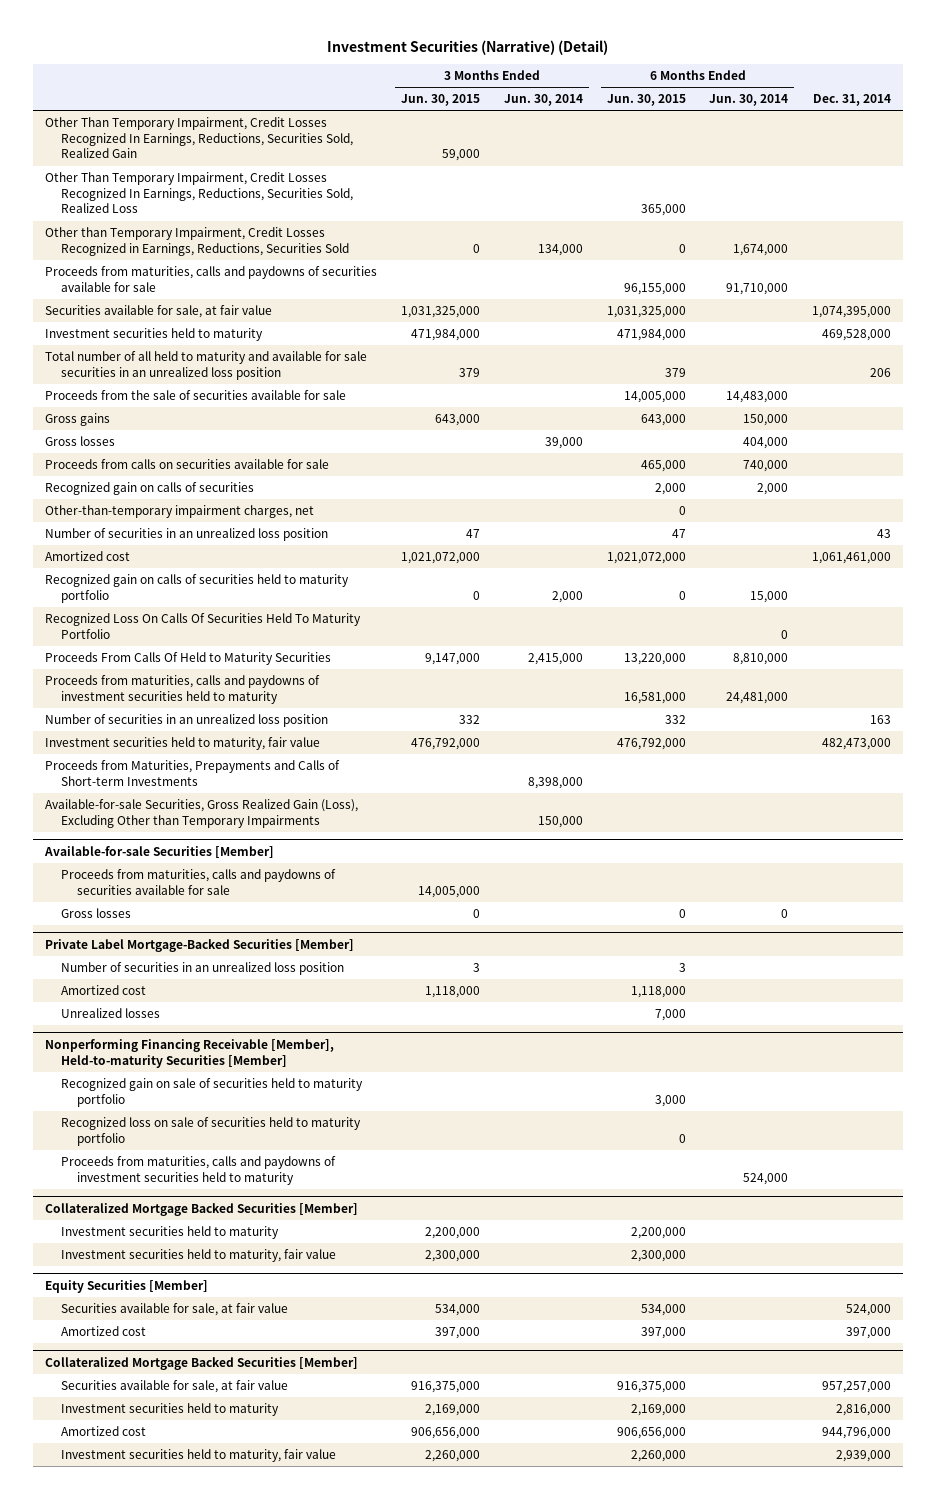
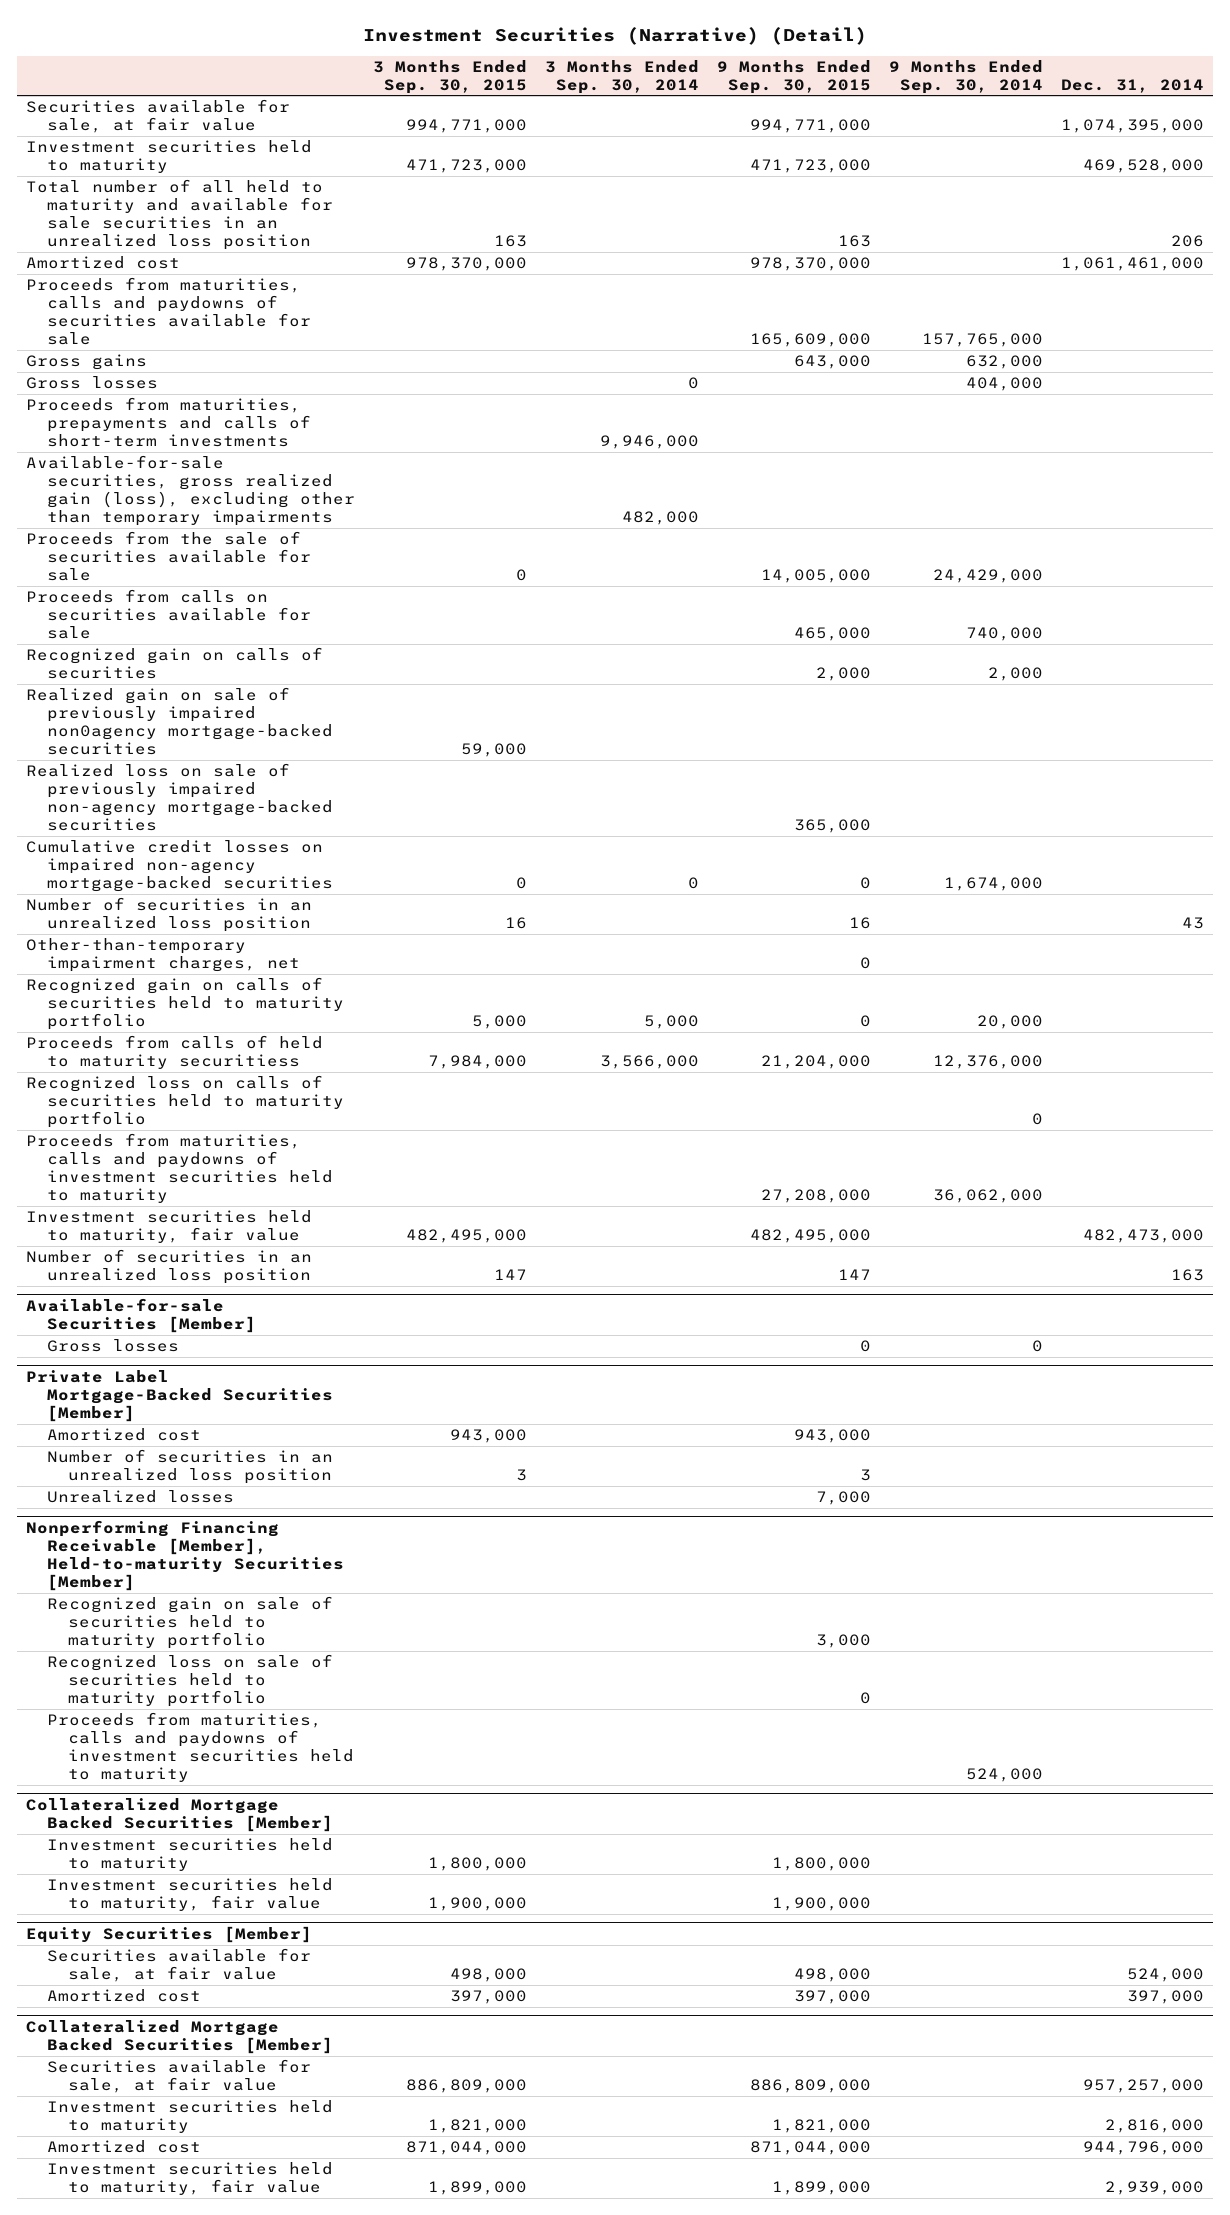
- | 3 Months Ended Jun. 30, 2015 | 3 Months Ended Jun. 30, 2014 | 6 Months Ended Jun. 30, 2015 | 6 Months Ended Jun. 30, 2014 | Dec. 31, 2014
+ | 3 Months Ended Sep. 30, 2015 | 3 Months Ended Sep. 30, 2014 | 9 Months Ended Sep. 30, 2015 | 9 Months Ended Sep. 30, 2014 | Dec. 31, 2014
- Other Than Temporary Impairment, Credit Losses Recognized In Earnings, Reductions, Securities Sold, Realized Gain | 59,000 | | | |
- Other Than Temporary Impairment, Credit Losses Recognized In Earnings, Reductions, Securities Sold, Realized Loss | | | 365,000 | |
- Other than Temporary Impairment, Credit Losses Recognized in Earnings, Reductions, Securities Sold | 0 | 134,000 | 0 | 1,674,000 |
moved up: Amortized cost | 978,370,000 | | 978,370,000 | | 1,061,461,000
moved down: Proceeds from maturities, calls and paydowns of securities available for sale | | | 165,609,000 | 157,765,000 |
+ Proceeds from maturities, prepayments and calls of short-term investments | | 9,946,000 | | |
+ Available-for-sale securities, gross realized gain (loss), excluding other than temporary impairments | | 482,000 | | |
moved down: Proceeds from the sale of securities available for sale | 0 | | 14,005,000 | 24,429,000 |
+ Realized gain on sale of previously impaired non0agency mortgage-backed securities | 59,000 | | | |
+ Realized loss on sale of previously impaired non-agency mortgage-backed securities | | | 365,000 | |
+ Cumulative credit losses on impaired non-agency mortgage-backed securities | 0 | 0 | 0 | 1,674,000 |
moved down: Other-than-temporary impairment charges, net | | | 0 | |
- Recognized Loss On Calls Of Securities Held To Maturity Portfolio | | | | 0 |
- Proceeds From Calls Of Held to Maturity Securities | 9,147,000 | 2,415,000 | 13,220,000 | 8,810,000 |
+ Proceeds from calls of held to maturity securitiess | 7,984,000 | 3,566,000 | 21,204,000 | 12,376,000 |
+ Recognized loss on calls of securities held to maturity portfolio | | | | 0 |
- Proceeds from Maturities, Prepayments and Calls of Short-term Investments | | 8,398,000 | | |
- Available-for-sale Securities, Gross Realized Gain (Loss), Excluding Other than Temporary Impairments | | 150,000 | | |
moved down: Number of securities in an unrealized loss position | 147 | | 147 | | 163
@ Available-for-sale Securities [Member]
- Proceeds from maturities, calls and paydowns of securities available for sale | 14,005,000 | | | |
@ Private Label Mortgage-Backed Securities [Member]
moved down: Number of securities in an unrealized loss position | 3 | | 3 | |

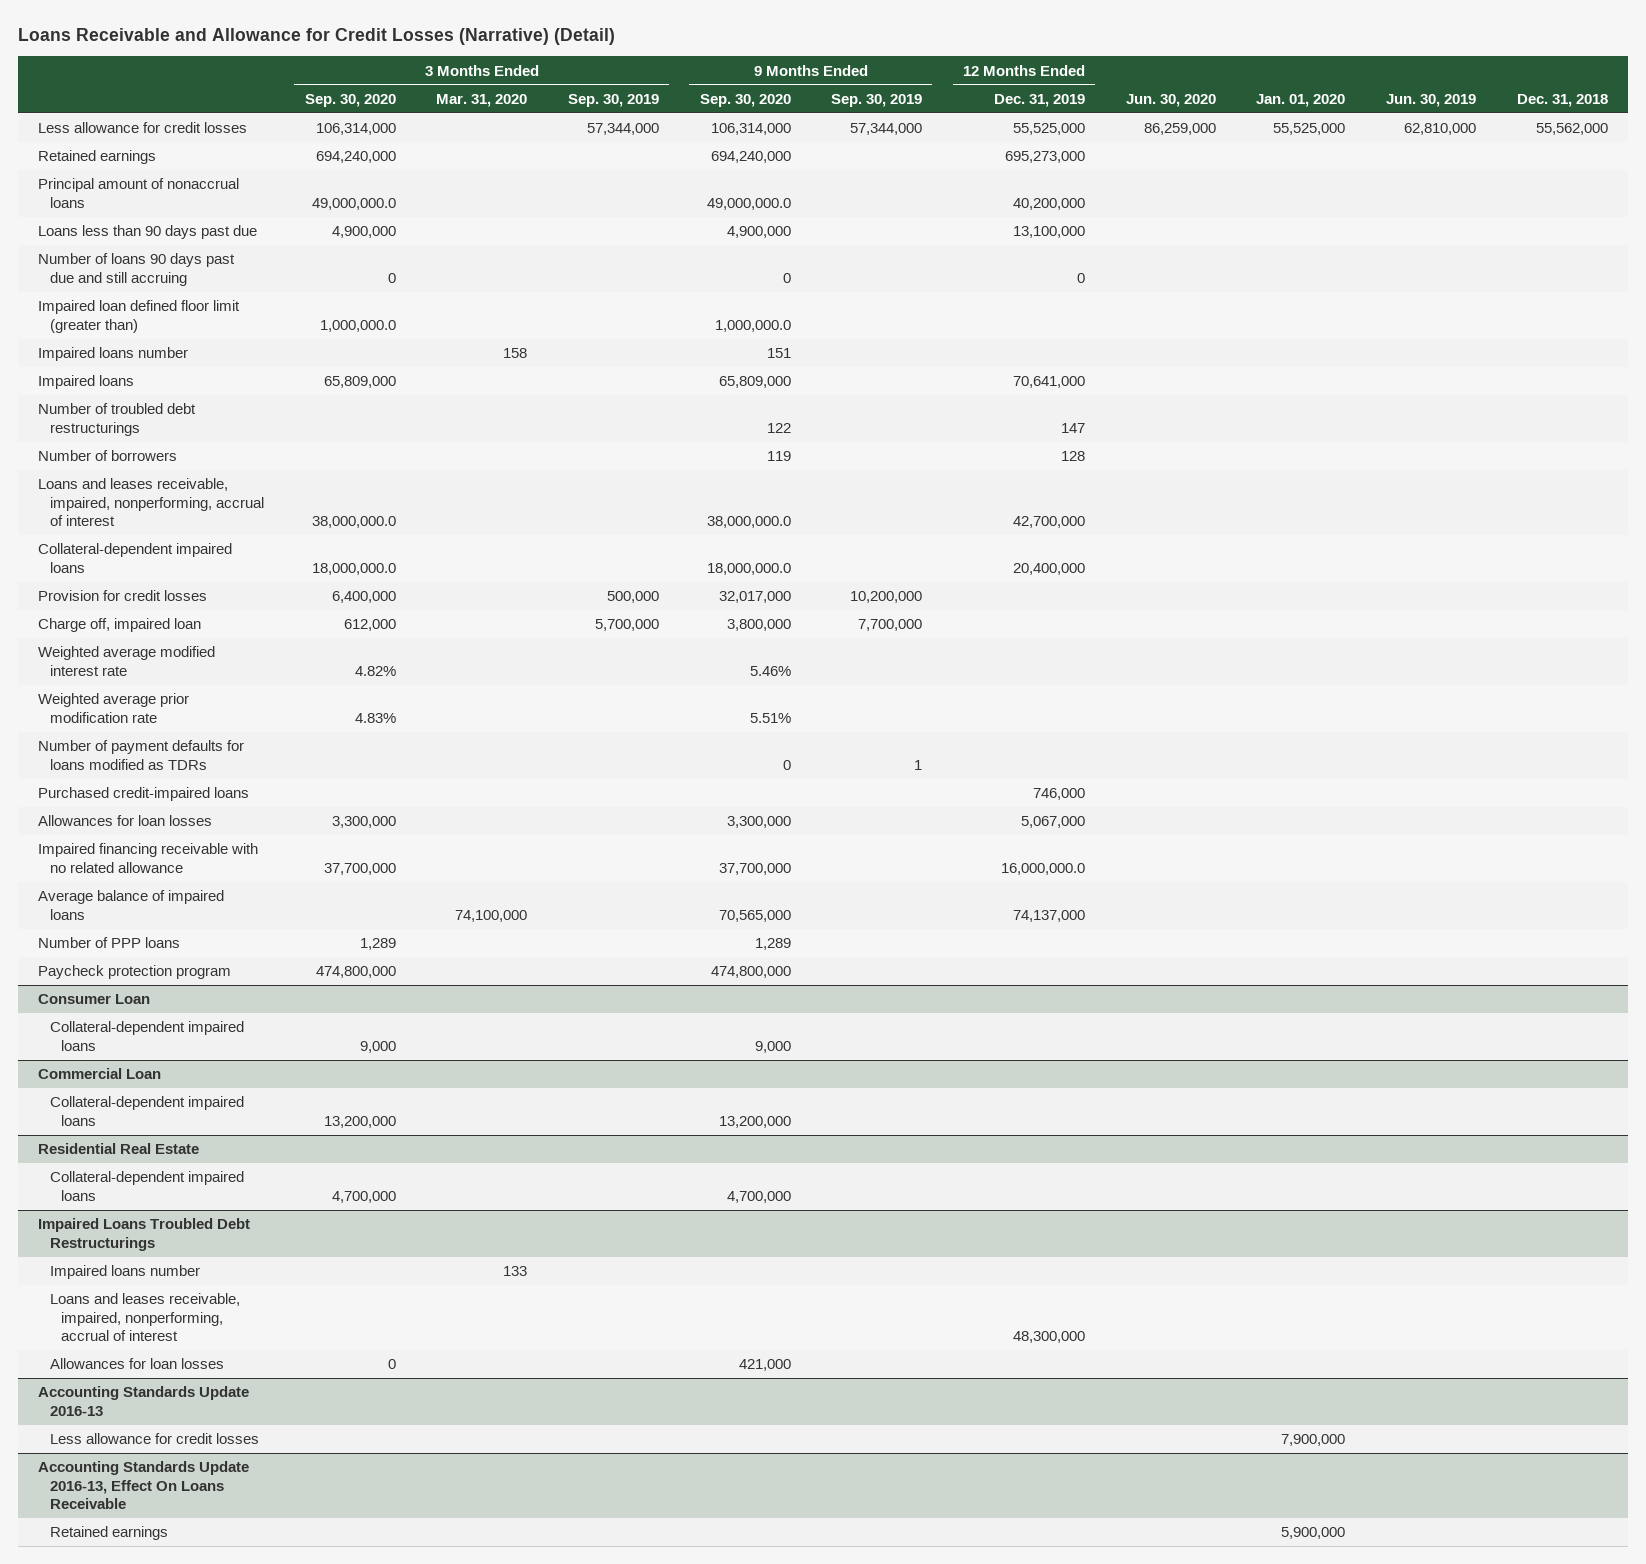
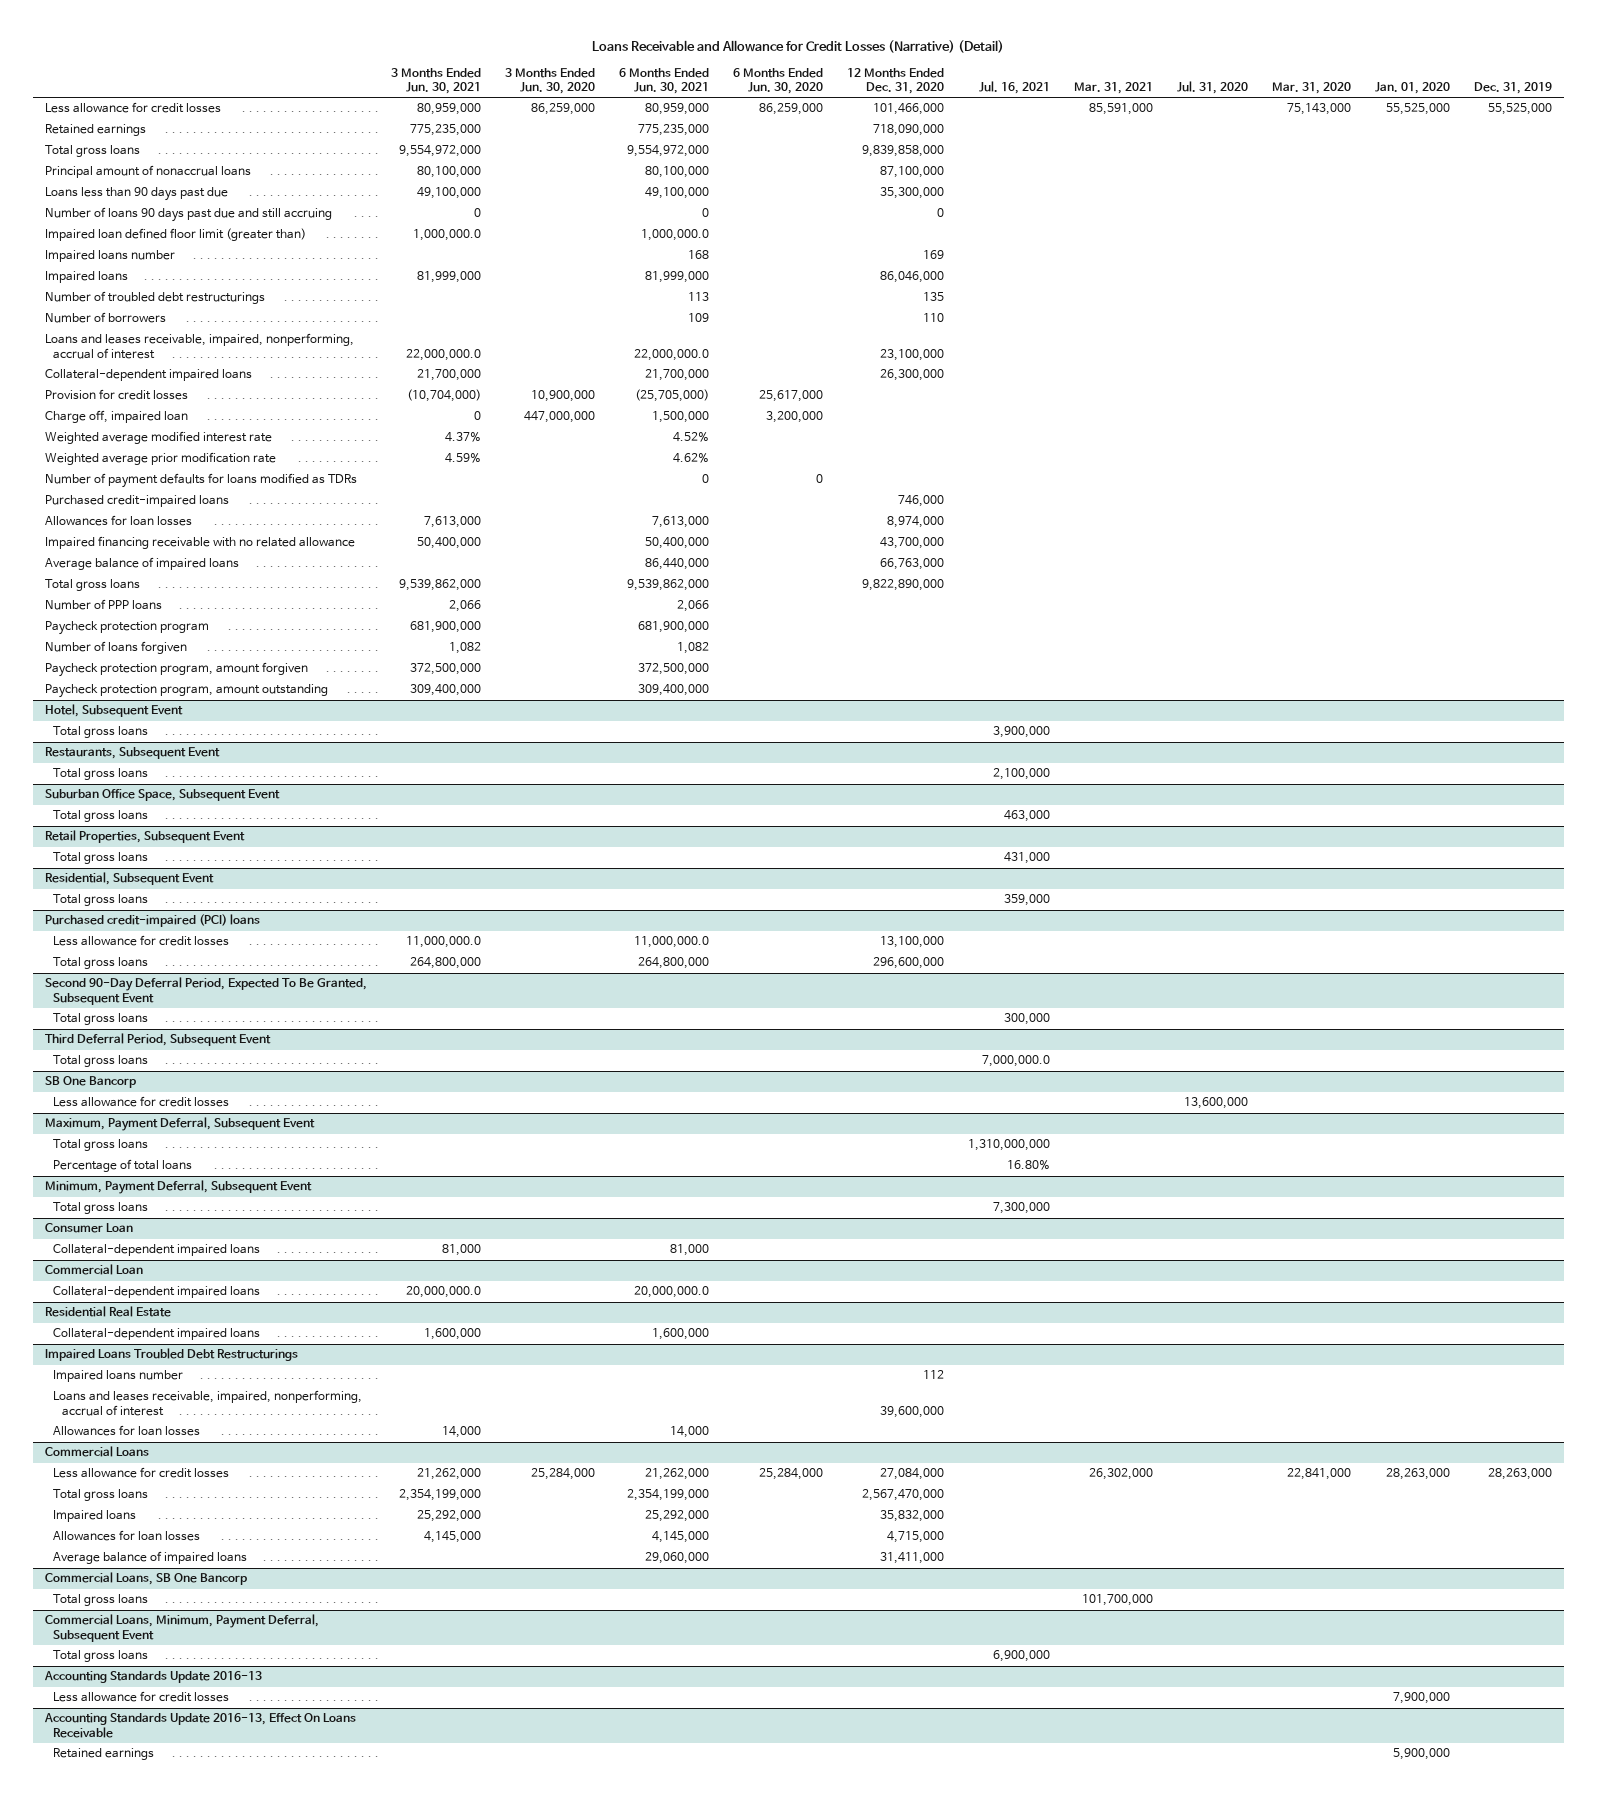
- | 3 Months Ended Sep. 30, 2020 | 3 Months Ended Mar. 31, 2020 | 3 Months Ended Sep. 30, 2019 | 9 Months Ended Sep. 30, 2020 | 9 Months Ended Sep. 30, 2019 | 12 Months Ended Dec. 31, 2019 | Jun. 30, 2020 | Jan. 01, 2020 | Jun. 30, 2019 | Dec. 31, 2018
+ | 3 Months Ended Jun. 30, 2021 | 3 Months Ended Jun. 30, 2020 | 6 Months Ended Jun. 30, 2021 | 6 Months Ended Jun. 30, 2020 | 12 Months Ended Dec. 31, 2020 | Jul. 16, 2021 | Mar. 31, 2021 | Jul. 31, 2020 | Mar. 31, 2020 | Jan. 01, 2020 | Dec. 31, 2019
+ Total gross loans | 9,554,972,000 | | 9,554,972,000 | | 9,839,858,000 | | | | | |
+ Total gross loans | 9,539,862,000 | | 9,539,862,000 | | 9,822,890,000 | | | | | |
+ Number of loans forgiven | 1,082 | | 1,082 | | | | | | | |
+ Paycheck protection program, amount forgiven | 372,500,000 | | 372,500,000 | | | | | | | |
+ Paycheck protection program, amount outstanding | 309,400,000 | | 309,400,000 | | | | | | | |
+ Hotel, Subsequent Event
+ Total gross loans | | | | | | 3,900,000 | | | | |
+ Restaurants, Subsequent Event
+ Total gross loans | | | | | | 2,100,000 | | | | |
+ Suburban Office Space, Subsequent Event
+ Total gross loans | | | | | | 463,000 | | | | |
+ Retail Properties, Subsequent Event
+ Total gross loans | | | | | | 431,000 | | | | |
+ Residential, Subsequent Event
+ Total gross loans | | | | | | 359,000 | | | | |
+ Purchased credit-impaired (PCI) loans
+ Less allowance for credit losses | 11,000,000.0 | | 11,000,000.0 | | 13,100,000 | | | | | |
+ Total gross loans | 264,800,000 | | 264,800,000 | | 296,600,000 | | | | | |
+ Second 90-Day Deferral Period, Expected To Be Granted, Subsequent Event
+ Total gross loans | | | | | | 300,000 | | | | |
+ Third Deferral Period, Subsequent Event
+ Total gross loans | | | | | | 7,000,000.0 | | | | |
+ SB One Bancorp
+ Less allowance for credit losses | | | | | | | | 13,600,000 | | |
+ Maximum, Payment Deferral, Subsequent Event
+ Total gross loans | | | | | | 1,310,000,000 | | | | |
+ Percentage of total loans | | | | | | 16.80% | | | | |
+ Minimum, Payment Deferral, Subsequent Event
+ Total gross loans | | | | | | 7,300,000 | | | | |
+ Commercial Loans
+ Less allowance for credit losses | 21,262,000 | 25,284,000 | 21,262,000 | 25,284,000 | 27,084,000 | | 26,302,000 | | 22,841,000 | 28,263,000 | 28,263,000
+ Total gross loans | 2,354,199,000 | | 2,354,199,000 | | 2,567,470,000 | | | | | |
+ Impaired loans | 25,292,000 | | 25,292,000 | | 35,832,000 | | | | | |
+ Allowances for loan losses | 4,145,000 | | 4,145,000 | | 4,715,000 | | | | | |
+ Average balance of impaired loans | | | 29,060,000 | | 31,411,000 | | | | | |
+ Commercial Loans, SB One Bancorp
+ Total gross loans | | | | | | | 101,700,000 | | | |
+ Commercial Loans, Minimum, Payment Deferral, Subsequent Event
+ Total gross loans | | | | | | 6,900,000 | | | | |

